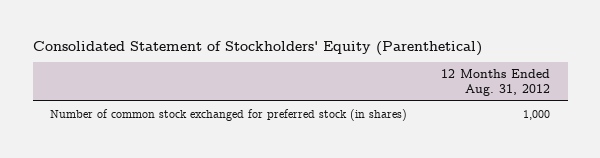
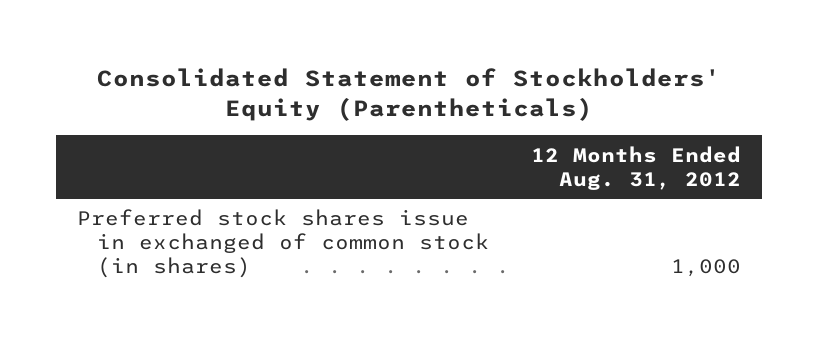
- Consolidated Statement of Stockholders' Equity (Parenthetical)
+ Consolidated Statement of Stockholders' Equity (Parentheticals)
- Number of common stock exchanged for preferred stock (in shares) | 1,000
+ Preferred stock shares issue in exchanged of common stock (in shares) | 1,000

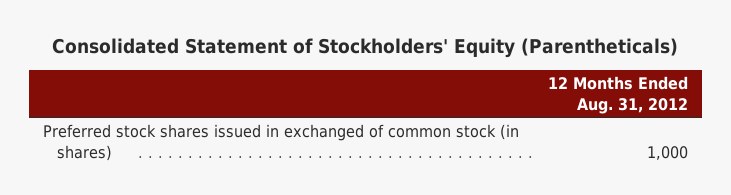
- Preferred stock shares issue in exchanged of common stock (in shares) | 1,000
+ Preferred stock shares issued in exchanged of common stock (in shares) | 1,000

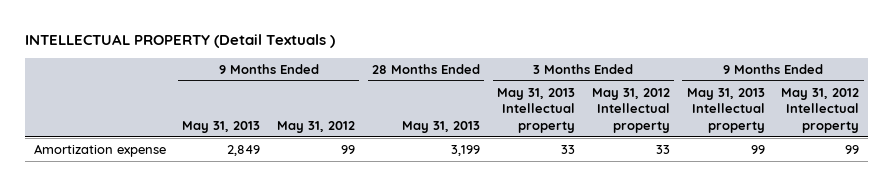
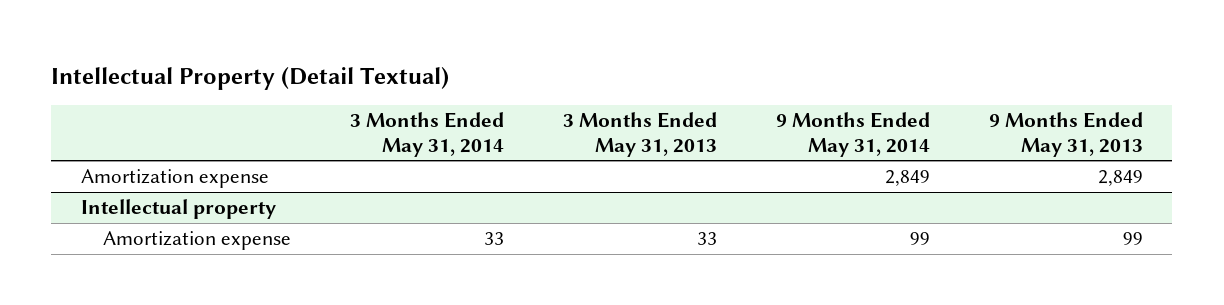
- INTELLECTUAL PROPERTY (Detail Textuals )
+ Intellectual Property (Detail Textual)
- | 9 Months Ended May 31, 2013 | 9 Months Ended May 31, 2012 | 28 Months Ended May 31, 2013 | 3 Months Ended May 31, 2013 Intellectual property | 3 Months Ended May 31, 2012 Intellectual property | 9 Months Ended May 31, 2013 Intellectual property | 9 Months Ended May 31, 2012 Intellectual property
+ | 3 Months Ended May 31, 2014 | 3 Months Ended May 31, 2013 | 9 Months Ended May 31, 2014 | 9 Months Ended May 31, 2013
+ Intellectual property
+ Amortization expense | 33 | 33 | 99 | 99

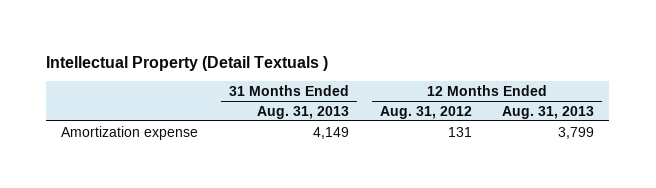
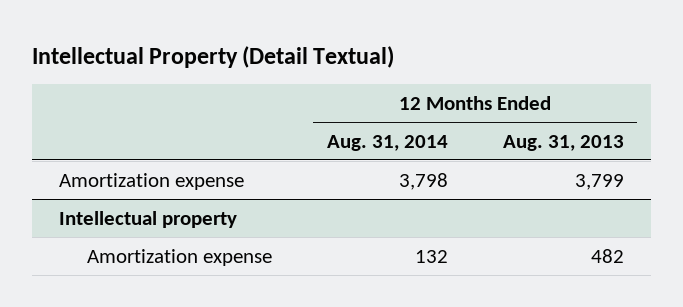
- Intellectual Property (Detail Textuals )
+ Intellectual Property (Detail Textual)
- | 31 Months Ended Aug. 31, 2013 | 12 Months Ended Aug. 31, 2012 | 12 Months Ended Aug. 31, 2013
+ | 12 Months Ended Aug. 31, 2014 | 12 Months Ended Aug. 31, 2013
+ Intellectual property
+ Amortization expense | 132 | 482

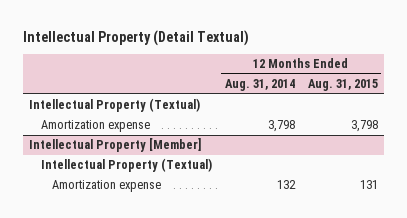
- | 12 Months Ended Aug. 31, 2014 | 12 Months Ended Aug. 31, 2013
+ | 12 Months Ended Aug. 31, 2014 | 12 Months Ended Aug. 31, 2015
+ Intellectual Property (Textual)
- Intellectual property
+ Intellectual Property [Member]
+ Intellectual Property (Textual)

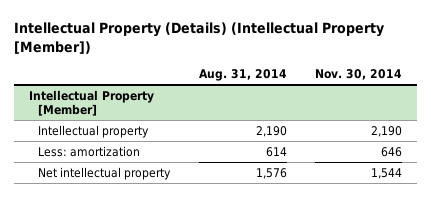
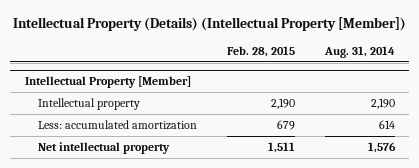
- | Aug. 31, 2014 | Nov. 30, 2014
+ | Feb. 28, 2015 | Aug. 31, 2014
@ Intellectual Property [Member]
- Less: amortization | 614 | 646
+ Less: accumulated amortization | 679 | 614

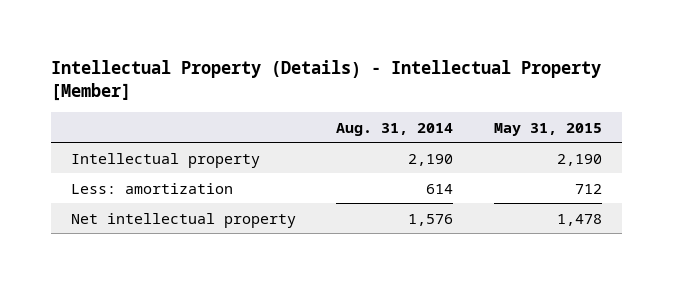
- Intellectual Property (Details) (Intellectual Property [Member])
+ Intellectual Property (Details) - Intellectual Property [Member]
- | Feb. 28, 2015 | Aug. 31, 2014
+ | Aug. 31, 2014 | May 31, 2015
- Intellectual Property [Member]
- Less: accumulated amortization | 679 | 614
+ Less: amortization | 614 | 712

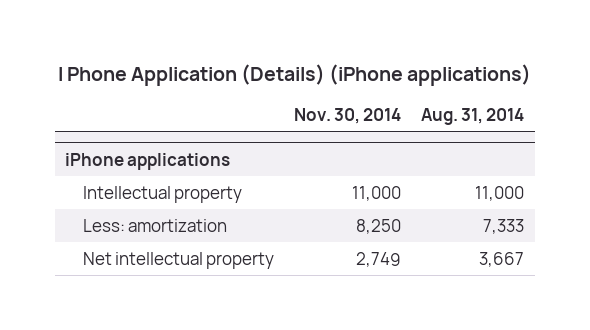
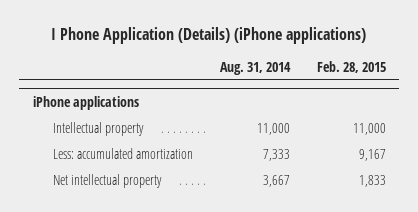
- | Nov. 30, 2014 | Aug. 31, 2014
+ | Aug. 31, 2014 | Feb. 28, 2015
@ iPhone applications
- Less: amortization | 8,250 | 7,333
+ Less: accumulated amortization | 7,333 | 9,167

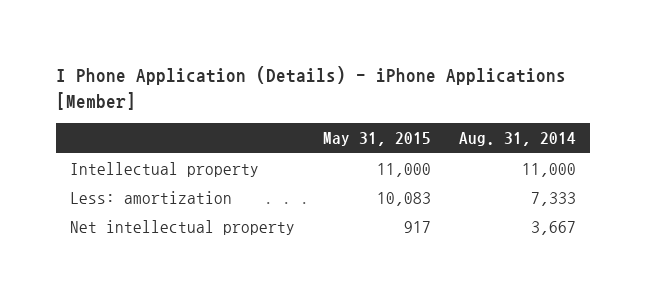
- I Phone Application (Details) (iPhone applications)
+ I Phone Application (Details) - iPhone Applications [Member]
- | Aug. 31, 2014 | Feb. 28, 2015
+ | May 31, 2015 | Aug. 31, 2014
- iPhone applications
- Less: accumulated amortization | 7,333 | 9,167
+ Less: amortization | 10,083 | 7,333

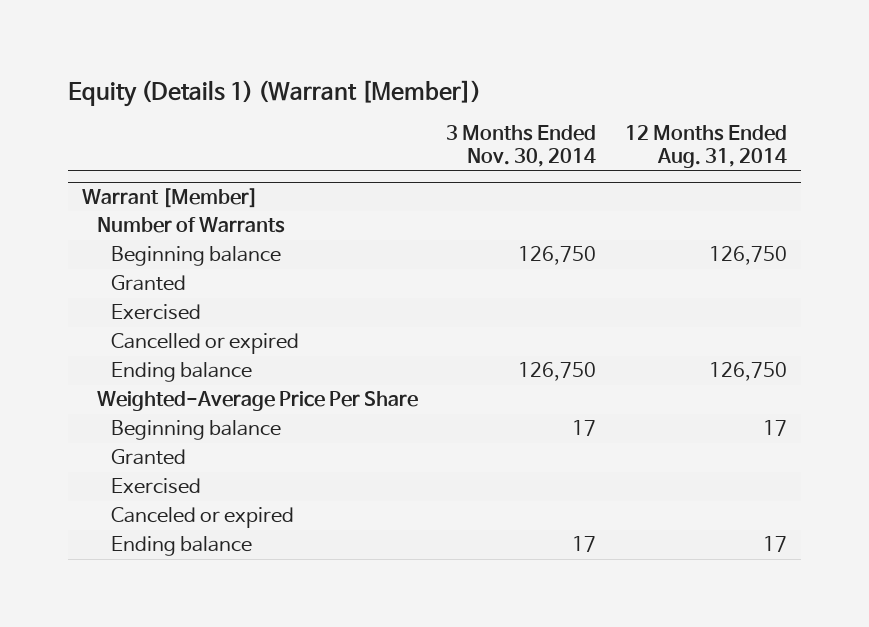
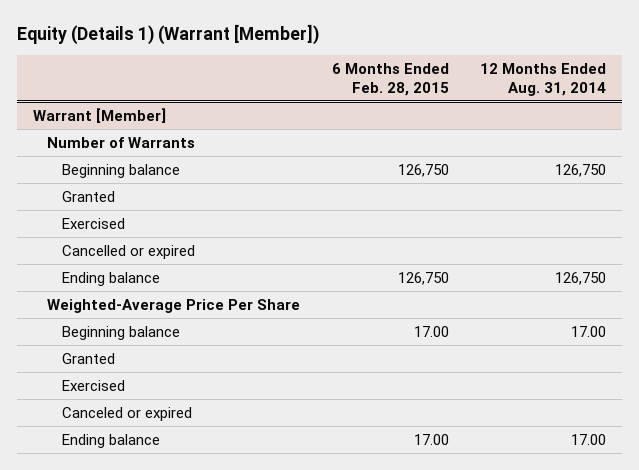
- | 3 Months Ended Nov. 30, 2014 | 12 Months Ended Aug. 31, 2014
+ | 6 Months Ended Feb. 28, 2015 | 12 Months Ended Aug. 31, 2014
@ Warrant [Member]
- Beginning balance | 17 | 17
+ Beginning balance | 17.00 | 17.00
- Ending balance | 17 | 17
+ Ending balance | 17.00 | 17.00

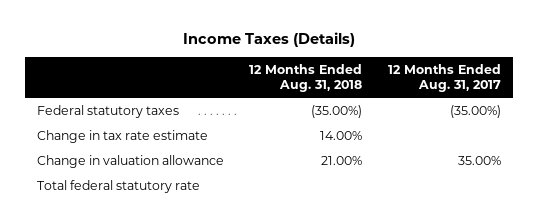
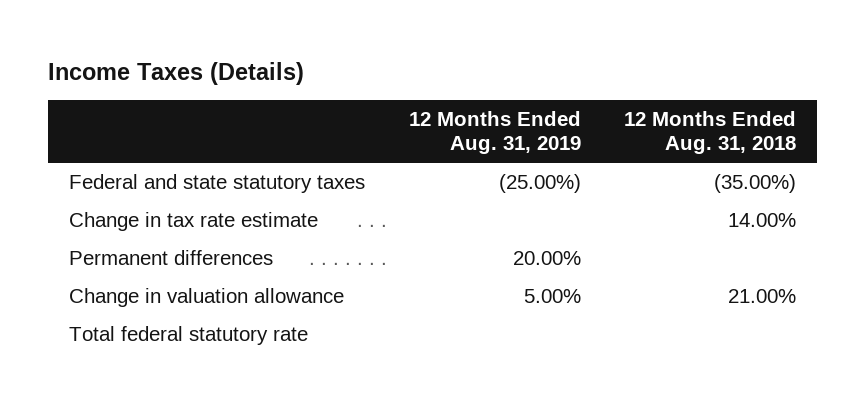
- | 12 Months Ended Aug. 31, 2018 | 12 Months Ended Aug. 31, 2017
+ | 12 Months Ended Aug. 31, 2019 | 12 Months Ended Aug. 31, 2018
- Federal statutory taxes | (35.00%) | (35.00%)
+ Federal and state statutory taxes | (25.00%) | (35.00%)
+ Permanent differences | 20.00% |

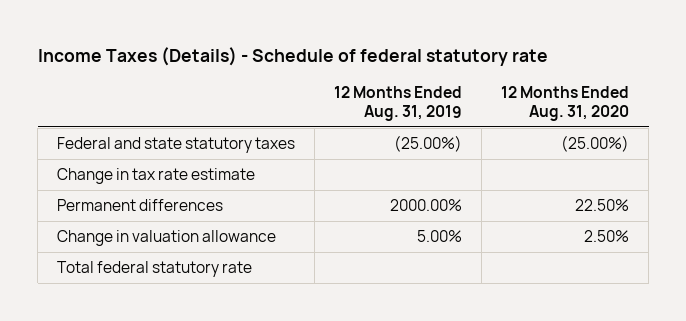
- Income Taxes (Details)
+ Income Taxes (Details) - Schedule of federal statutory rate
- | 12 Months Ended Aug. 31, 2019 | 12 Months Ended Aug. 31, 2018
+ | 12 Months Ended Aug. 31, 2019 | 12 Months Ended Aug. 31, 2020
- Permanent differences | 20.00% |
+ Permanent differences | 2000.00% | 22.50%

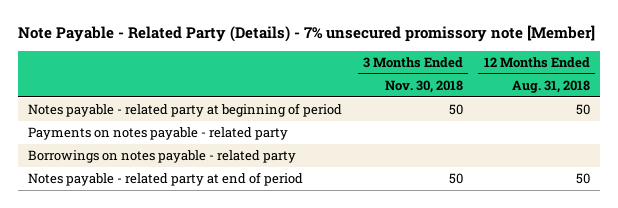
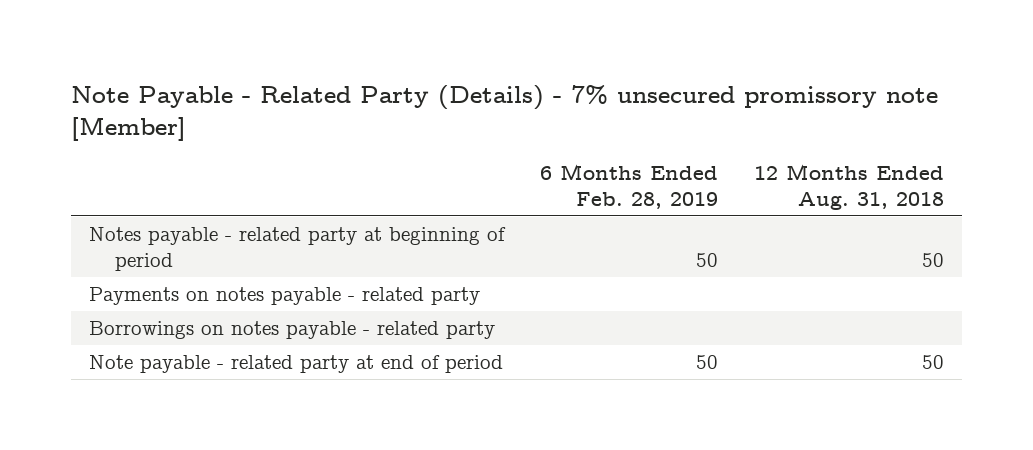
- | 3 Months Ended Nov. 30, 2018 | 12 Months Ended Aug. 31, 2018
+ | 6 Months Ended Feb. 28, 2019 | 12 Months Ended Aug. 31, 2018
- Notes payable - related party at end of period | 50 | 50
+ Note payable - related party at end of period | 50 | 50

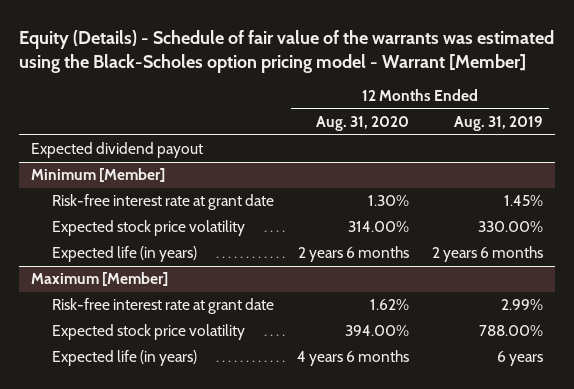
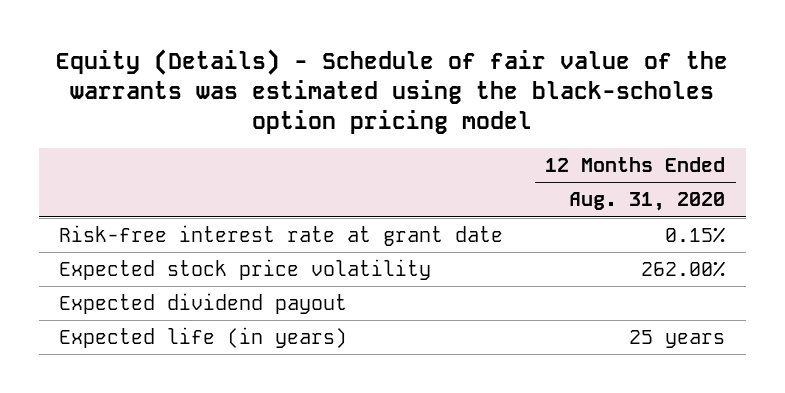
- Equity (Details) - Schedule of fair value of the warrants was estimated using the Black-Scholes option pricing model - Warrant [Member]
+ Equity (Details) - Schedule of fair value of the warrants was estimated using the black-scholes option pricing model
- | 12 Months Ended Aug. 31, 2020 | 12 Months Ended Aug. 31, 2019
+ | 12 Months Ended Aug. 31, 2020
+ Risk-free interest rate at grant date | 0.15%
+ Expected stock price volatility | 262.00%
- Minimum [Member]
- Risk-free interest rate at grant date | 1.30% | 1.45%
- Expected stock price volatility | 314.00% | 330.00%
- Expected life (in years) | 2 years 6 months | 2 years 6 months
- Maximum [Member]
- Risk-free interest rate at grant date | 1.62% | 2.99%
- Expected stock price volatility | 394.00% | 788.00%
- Expected life (in years) | 4 years 6 months | 6 years
+ Expected life (in years) | 25 years

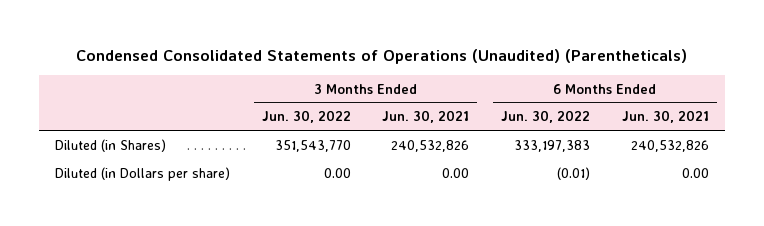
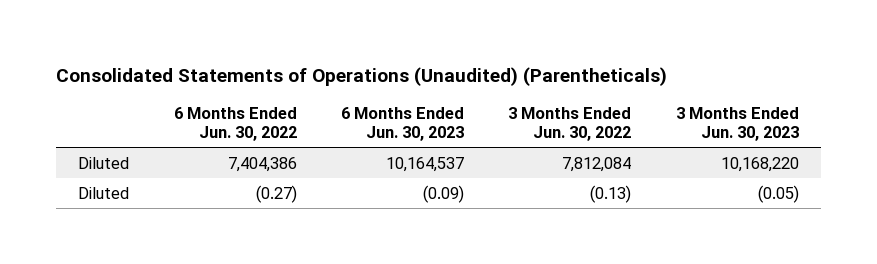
- Condensed Consolidated Statements of Operations (Unaudited) (Parentheticals)
+ Consolidated Statements of Operations (Unaudited) (Parentheticals)
- | 3 Months Ended Jun. 30, 2022 | 3 Months Ended Jun. 30, 2021 | 6 Months Ended Jun. 30, 2022 | 6 Months Ended Jun. 30, 2021
+ | 6 Months Ended Jun. 30, 2022 | 6 Months Ended Jun. 30, 2023 | 3 Months Ended Jun. 30, 2022 | 3 Months Ended Jun. 30, 2023
- Diluted (in Shares) | 351,543,770 | 240,532,826 | 333,197,383 | 240,532,826
- Diluted (in Dollars per share) | 0.00 | 0.00 | (0.01) | 0.00
+ Diluted | 7,404,386 | 10,164,537 | 7,812,084 | 10,168,220
+ Diluted | (0.27) | (0.09) | (0.13) | (0.05)

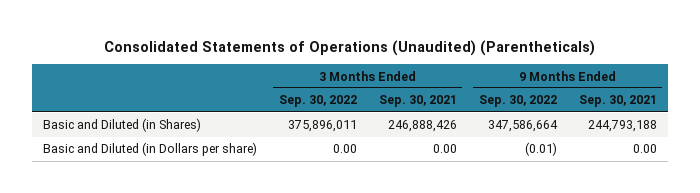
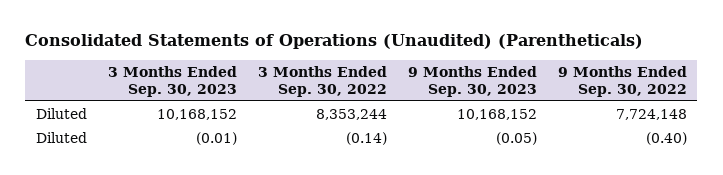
- | 3 Months Ended Sep. 30, 2022 | 3 Months Ended Sep. 30, 2021 | 9 Months Ended Sep. 30, 2022 | 9 Months Ended Sep. 30, 2021
+ | 3 Months Ended Sep. 30, 2023 | 3 Months Ended Sep. 30, 2022 | 9 Months Ended Sep. 30, 2023 | 9 Months Ended Sep. 30, 2022
- Basic and Diluted (in Shares) | 375,896,011 | 246,888,426 | 347,586,664 | 244,793,188
- Basic and Diluted (in Dollars per share) | 0.00 | 0.00 | (0.01) | 0.00
+ Diluted | 10,168,152 | 8,353,244 | 10,168,152 | 7,724,148
+ Diluted | (0.01) | (0.14) | (0.05) | (0.40)

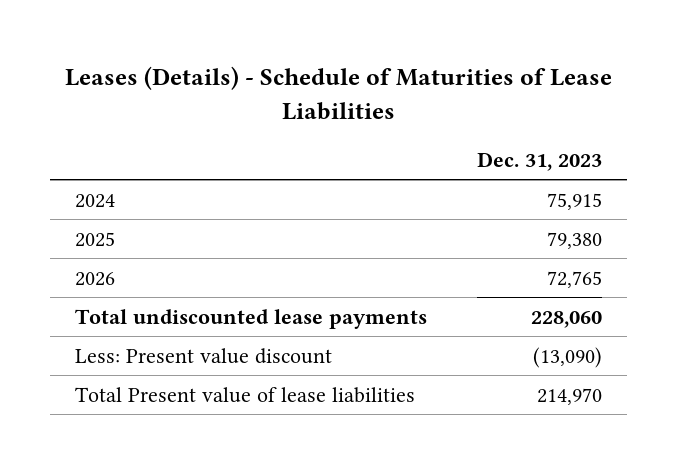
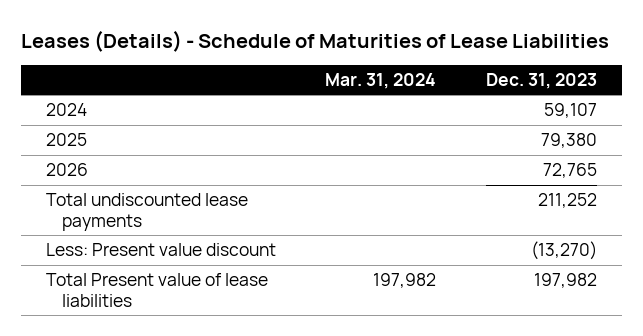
- | Dec. 31, 2023
+ | Mar. 31, 2024 | Dec. 31, 2023
- 2024 | 75,915
+ 2024 | | 59,107
- Total undiscounted lease payments | 228,060
- Less: Present value discount | (13,090)
- Total Present value of lease liabilities | 214,970
+ Total undiscounted lease payments | | 211,252
+ Less: Present value discount | | (13,270)
+ Total Present value of lease liabilities | 197,982 | 197,982

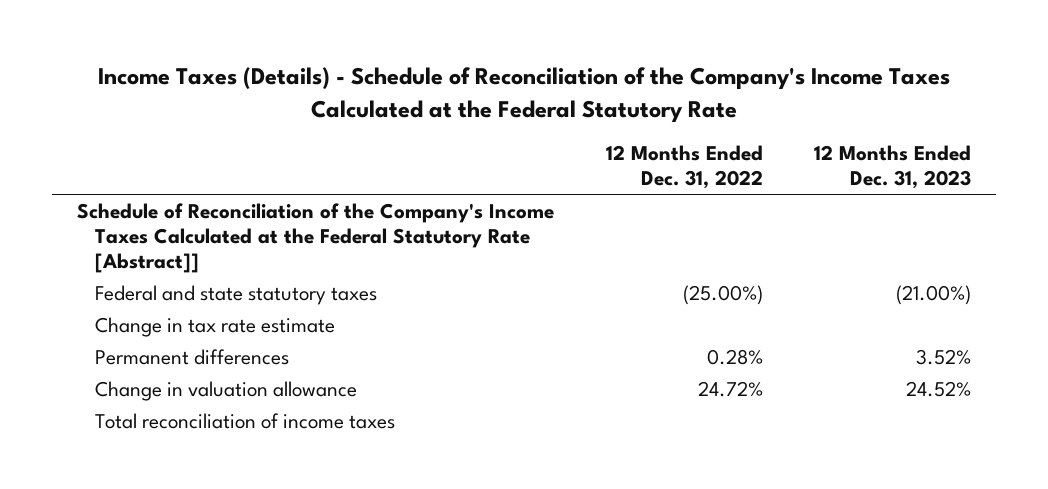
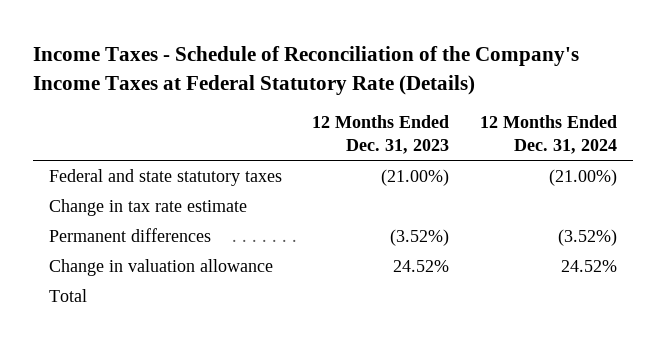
- Income Taxes (Details) - Schedule of Reconciliation of the Company's Income Taxes Calculated at the Federal Statutory Rate
+ Income Taxes - Schedule of Reconciliation of the Company's Income Taxes at Federal Statutory Rate (Details)
- | 12 Months Ended Dec. 31, 2022 | 12 Months Ended Dec. 31, 2023
+ | 12 Months Ended Dec. 31, 2023 | 12 Months Ended Dec. 31, 2024
- Schedule of Reconciliation of the Company's Income Taxes Calculated at the Federal Statutory Rate [Abstract]]
- Permanent differences | 0.28% | 3.52%
+ Permanent differences | (3.52%) | (3.52%)
- Total reconciliation of income taxes
+ Total

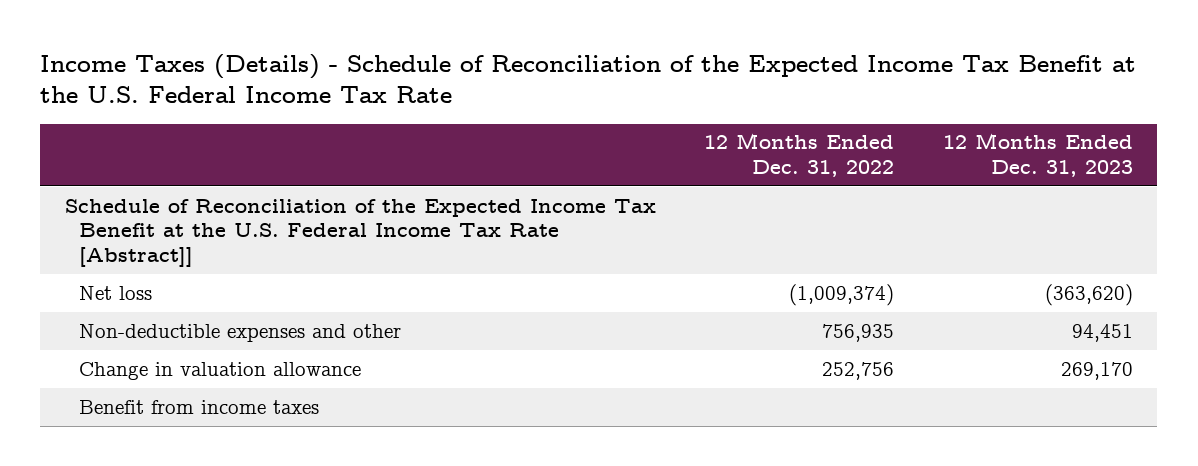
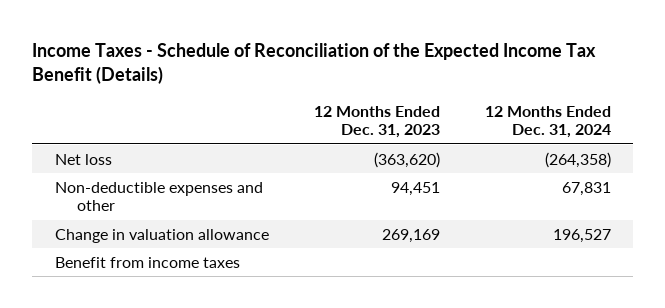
- Income Taxes (Details) - Schedule of Reconciliation of the Expected Income Tax Benefit at the U.S. Federal Income Tax Rate
+ Income Taxes - Schedule of Reconciliation of the Expected Income Tax Benefit (Details)
- | 12 Months Ended Dec. 31, 2022 | 12 Months Ended Dec. 31, 2023
+ | 12 Months Ended Dec. 31, 2023 | 12 Months Ended Dec. 31, 2024
- Schedule of Reconciliation of the Expected Income Tax Benefit at the U.S. Federal Income Tax Rate [Abstract]]
- Change in valuation allowance | 252,756 | 269,170
+ Change in valuation allowance | 269,169 | 196,527

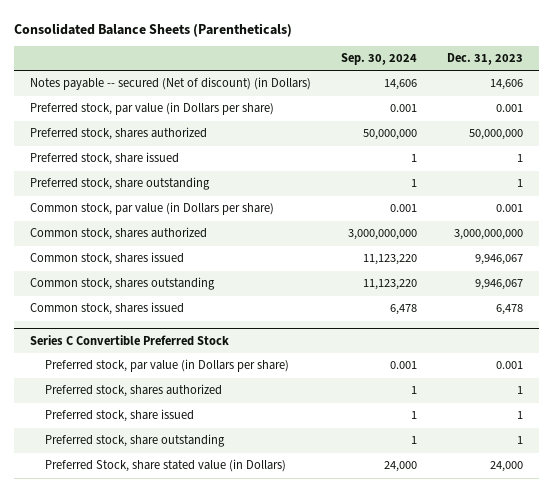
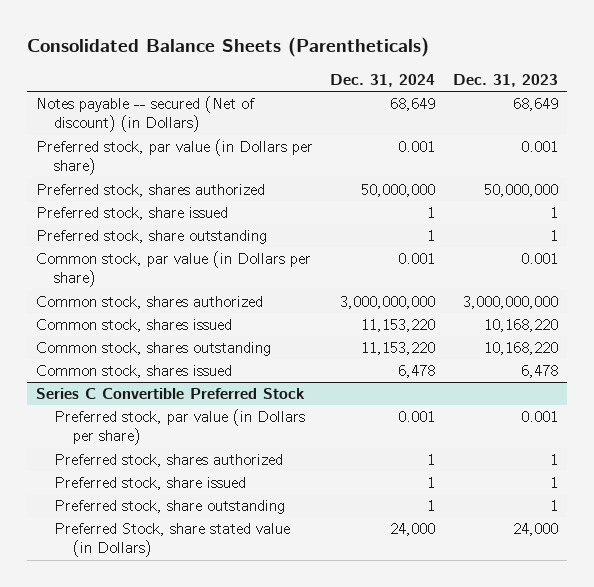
- | Sep. 30, 2024 | Dec. 31, 2023
+ | Dec. 31, 2024 | Dec. 31, 2023
- Notes payable -- secured (Net of discount) (in Dollars) | 14,606 | 14,606
+ Notes payable -- secured (Net of discount) (in Dollars) | 68,649 | 68,649
- Common stock, shares issued | 11,123,220 | 9,946,067
- Common stock, shares outstanding | 11,123,220 | 9,946,067
+ Common stock, shares issued | 11,153,220 | 10,168,220
+ Common stock, shares outstanding | 11,153,220 | 10,168,220

